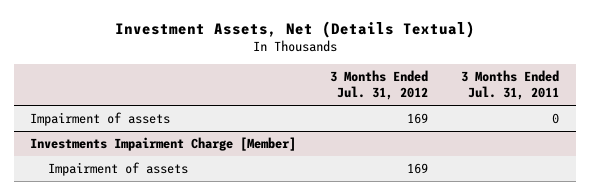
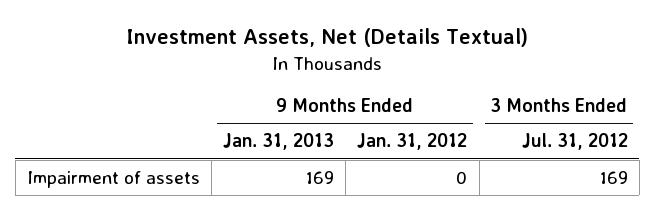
- | 3 Months Ended Jul. 31, 2012 | 3 Months Ended Jul. 31, 2011
+ | 9 Months Ended Jan. 31, 2013 | 9 Months Ended Jan. 31, 2012 | 3 Months Ended Jul. 31, 2012
- Investments Impairment Charge [Member]
- Impairment of assets | 169 |

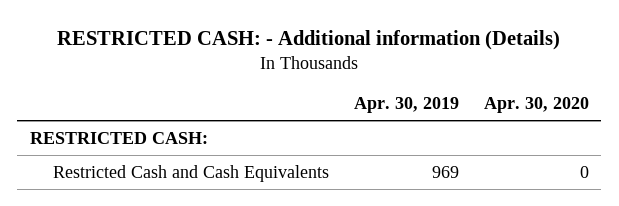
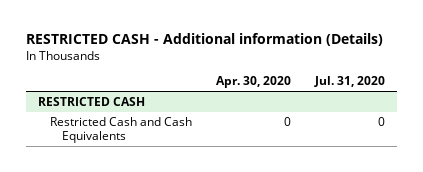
- RESTRICTED CASH: - Additional information (Details)
+ RESTRICTED CASH - Additional information (Details)
- | Apr. 30, 2019 | Apr. 30, 2020
+ | Apr. 30, 2020 | Jul. 31, 2020
- RESTRICTED CASH:
+ RESTRICTED CASH

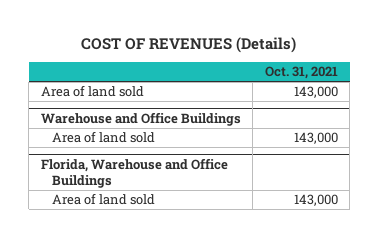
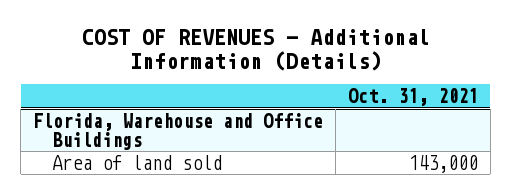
- COST OF REVENUES (Details)
+ COST OF REVENUES - Additional Information (Details)
- Area of land sold | 143,000
- Warehouse and Office Buildings
- Area of land sold | 143,000

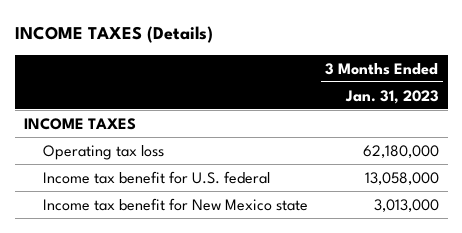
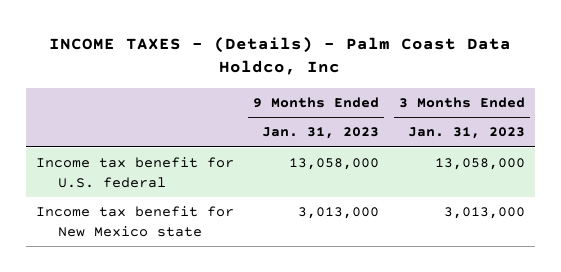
- INCOME TAXES (Details)
+ INCOME TAXES - (Details) - Palm Coast Data Holdco, Inc
- | 3 Months Ended Jan. 31, 2023
+ | 9 Months Ended Jan. 31, 2023 | 3 Months Ended Jan. 31, 2023
- INCOME TAXES
- Operating tax loss | 62,180,000

